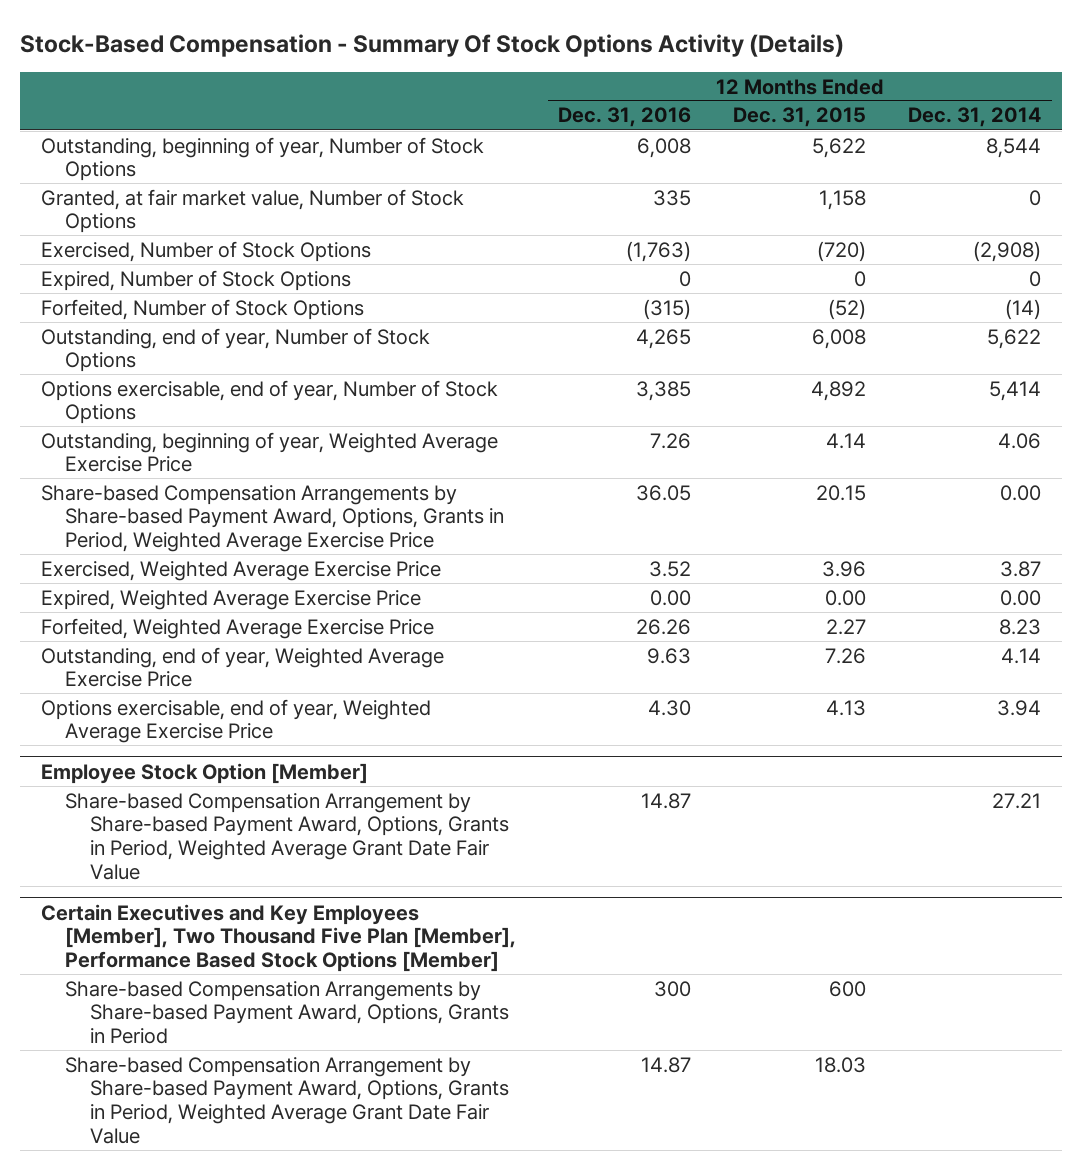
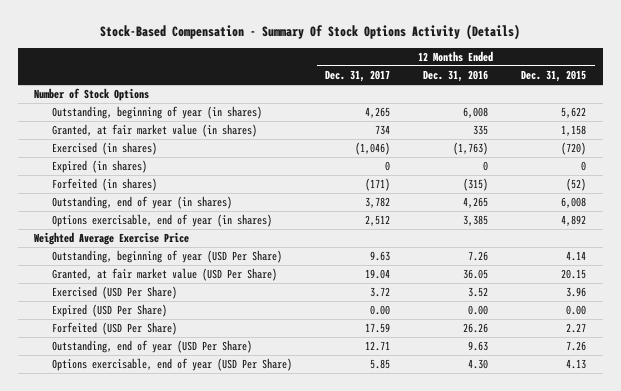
- | 12 Months Ended Dec. 31, 2016 | 12 Months Ended Dec. 31, 2015 | 12 Months Ended Dec. 31, 2014
+ | 12 Months Ended Dec. 31, 2017 | 12 Months Ended Dec. 31, 2016 | 12 Months Ended Dec. 31, 2015
- Outstanding, beginning of year, Number of Stock Options | 6,008 | 5,622 | 8,544
- Granted, at fair market value, Number of Stock Options | 335 | 1,158 | 0
- Exercised, Number of Stock Options | (1,763) | (720) | (2,908)
- Expired, Number of Stock Options | 0 | 0 | 0
- Forfeited, Number of Stock Options | (315) | (52) | (14)
- Outstanding, end of year, Number of Stock Options | 4,265 | 6,008 | 5,622
- Options exercisable, end of year, Number of Stock Options | 3,385 | 4,892 | 5,414
- Outstanding, beginning of year, Weighted Average Exercise Price | 7.26 | 4.14 | 4.06
- Share-based Compensation Arrangements by Share-based Payment Award, Options, Grants in Period, Weighted Average Exercise Price | 36.05 | 20.15 | 0.00
- Exercised, Weighted Average Exercise Price | 3.52 | 3.96 | 3.87
- Expired, Weighted Average Exercise Price | 0.00 | 0.00 | 0.00
- Forfeited, Weighted Average Exercise Price | 26.26 | 2.27 | 8.23
- Outstanding, end of year, Weighted Average Exercise Price | 9.63 | 7.26 | 4.14
- Options exercisable, end of year, Weighted Average Exercise Price | 4.30 | 4.13 | 3.94
- Employee Stock Option [Member]
- Share-based Compensation Arrangement by Share-based Payment Award, Options, Grants in Period, Weighted Average Grant Date Fair Value | 14.87 | | 27.21
- Certain Executives and Key Employees [Member], Two Thousand Five Plan [Member], Performance Based Stock Options [Member]
- Share-based Compensation Arrangements by Share-based Payment Award, Options, Grants in Period | 300 | 600 |
- Share-based Compensation Arrangement by Share-based Payment Award, Options, Grants in Period, Weighted Average Grant Date Fair Value | 14.87 | 18.03 |
+ Number of Stock Options
+ Outstanding, beginning of year (in shares) | 4,265 | 6,008 | 5,622
+ Granted, at fair market value (in shares) | 734 | 335 | 1,158
+ Exercised (in shares) | (1,046) | (1,763) | (720)
+ Expired (in shares) | 0 | 0 | 0
+ Forfeited (in shares) | (171) | (315) | (52)
+ Outstanding, end of year (in shares) | 3,782 | 4,265 | 6,008
+ Options exercisable, end of year (in shares) | 2,512 | 3,385 | 4,892
+ Weighted Average Exercise Price
+ Outstanding, beginning of year (USD Per Share) | 9.63 | 7.26 | 4.14
+ Granted, at fair market value (USD Per Share) | 19.04 | 36.05 | 20.15
+ Exercised (USD Per Share) | 3.72 | 3.52 | 3.96
+ Expired (USD Per Share) | 0.00 | 0.00 | 0.00
+ Forfeited (USD Per Share) | 17.59 | 26.26 | 2.27
+ Outstanding, end of year (USD Per Share) | 12.71 | 9.63 | 7.26
+ Options exercisable, end of year (USD Per Share) | 5.85 | 4.30 | 4.13

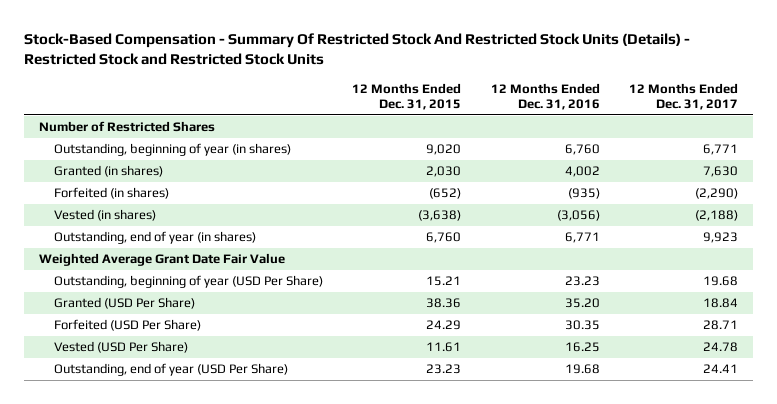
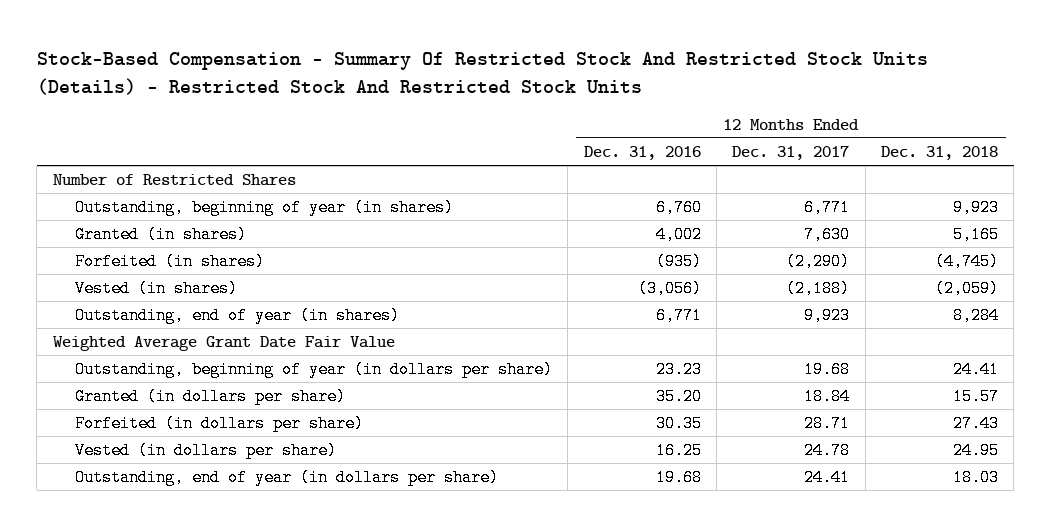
- Stock-Based Compensation - Summary Of Restricted Stock And Restricted Stock Units (Details) - Restricted Stock and Restricted Stock Units
+ Stock-Based Compensation - Summary Of Restricted Stock And Restricted Stock Units (Details) - Restricted Stock And Restricted Stock Units
- | 12 Months Ended Dec. 31, 2015 | 12 Months Ended Dec. 31, 2016 | 12 Months Ended Dec. 31, 2017
+ | 12 Months Ended Dec. 31, 2016 | 12 Months Ended Dec. 31, 2017 | 12 Months Ended Dec. 31, 2018
- Outstanding, beginning of year (USD Per Share) | 15.21 | 23.23 | 19.68
- Granted (USD Per Share) | 38.36 | 35.20 | 18.84
- Forfeited (USD Per Share) | 24.29 | 30.35 | 28.71
- Vested (USD Per Share) | 11.61 | 16.25 | 24.78
- Outstanding, end of year (USD Per Share) | 23.23 | 19.68 | 24.41
+ Outstanding, beginning of year (in dollars per share) | 23.23 | 19.68 | 24.41
+ Granted (in dollars per share) | 35.20 | 18.84 | 15.57
+ Forfeited (in dollars per share) | 30.35 | 28.71 | 27.43
+ Vested (in dollars per share) | 16.25 | 24.78 | 24.95
+ Outstanding, end of year (in dollars per share) | 19.68 | 24.41 | 18.03

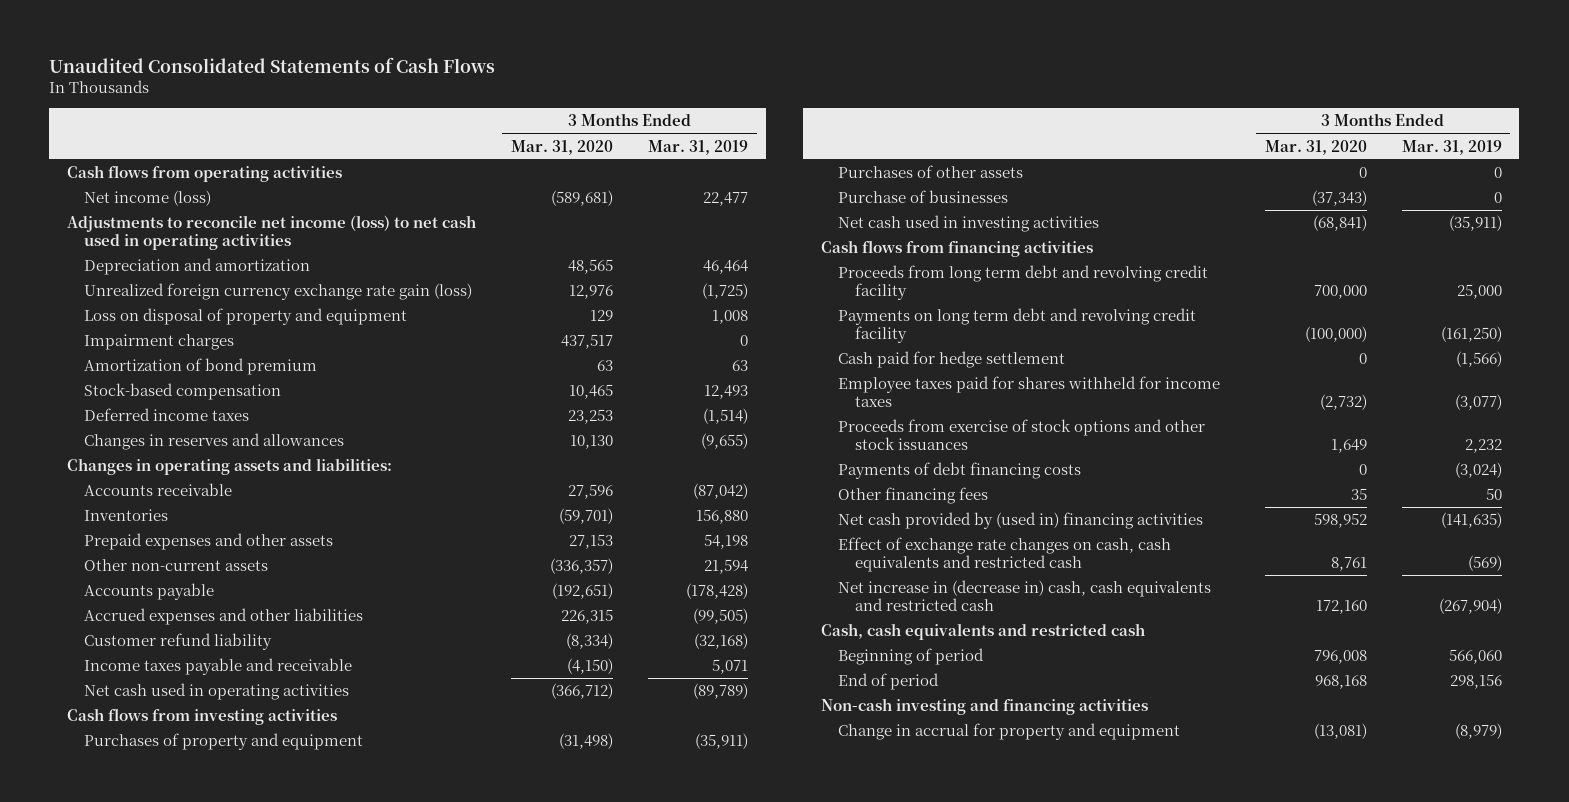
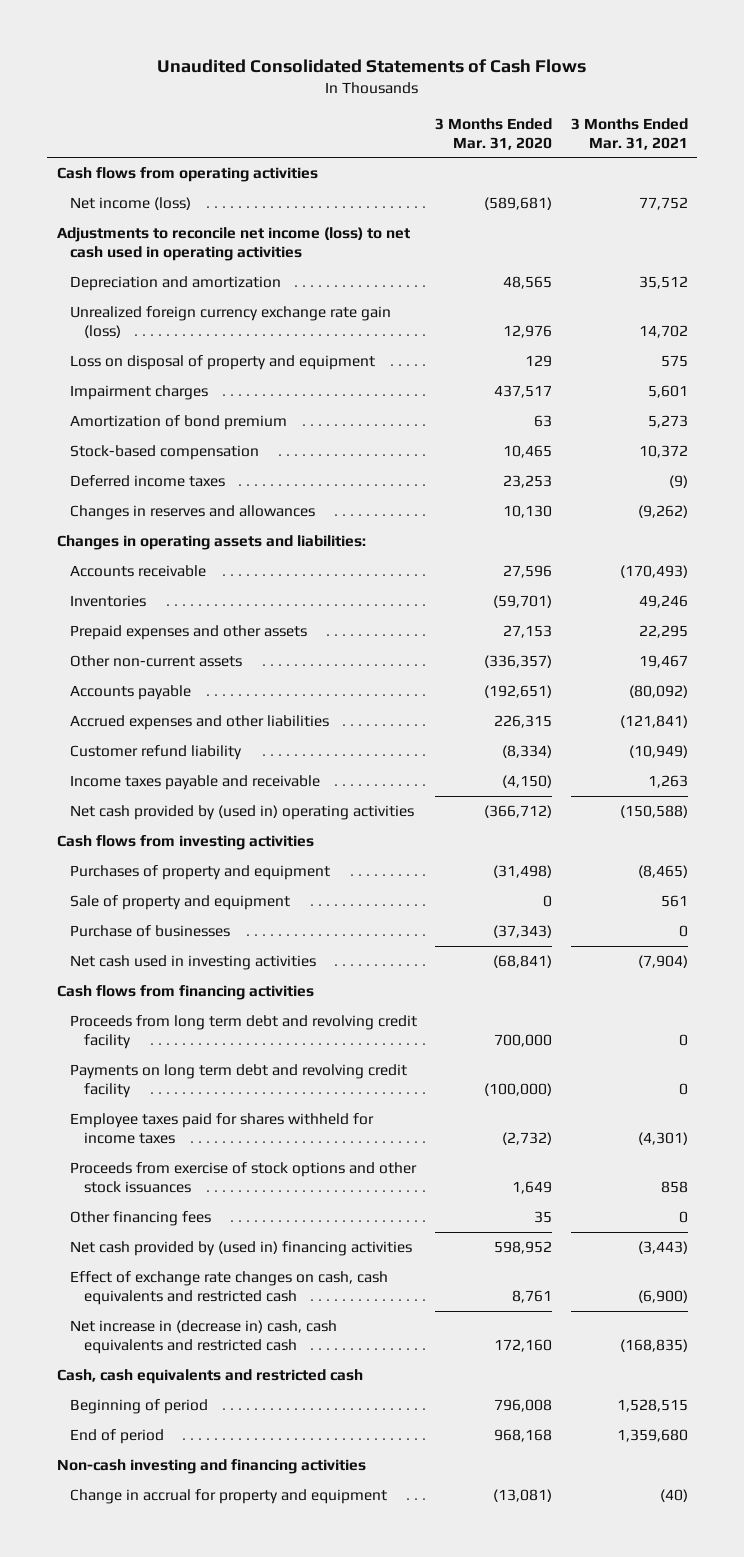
- | 3 Months Ended Mar. 31, 2020 | 3 Months Ended Mar. 31, 2019
+ | 3 Months Ended Mar. 31, 2020 | 3 Months Ended Mar. 31, 2021
- Net cash used in operating activities | (366,712) | (89,789)
+ Net cash provided by (used in) operating activities | (366,712) | (150,588)
- Purchases of other assets | 0 | 0
+ Sale of property and equipment | 0 | 561
- Cash paid for hedge settlement | 0 | (1,566)
- Payments of debt financing costs | 0 | (3,024)

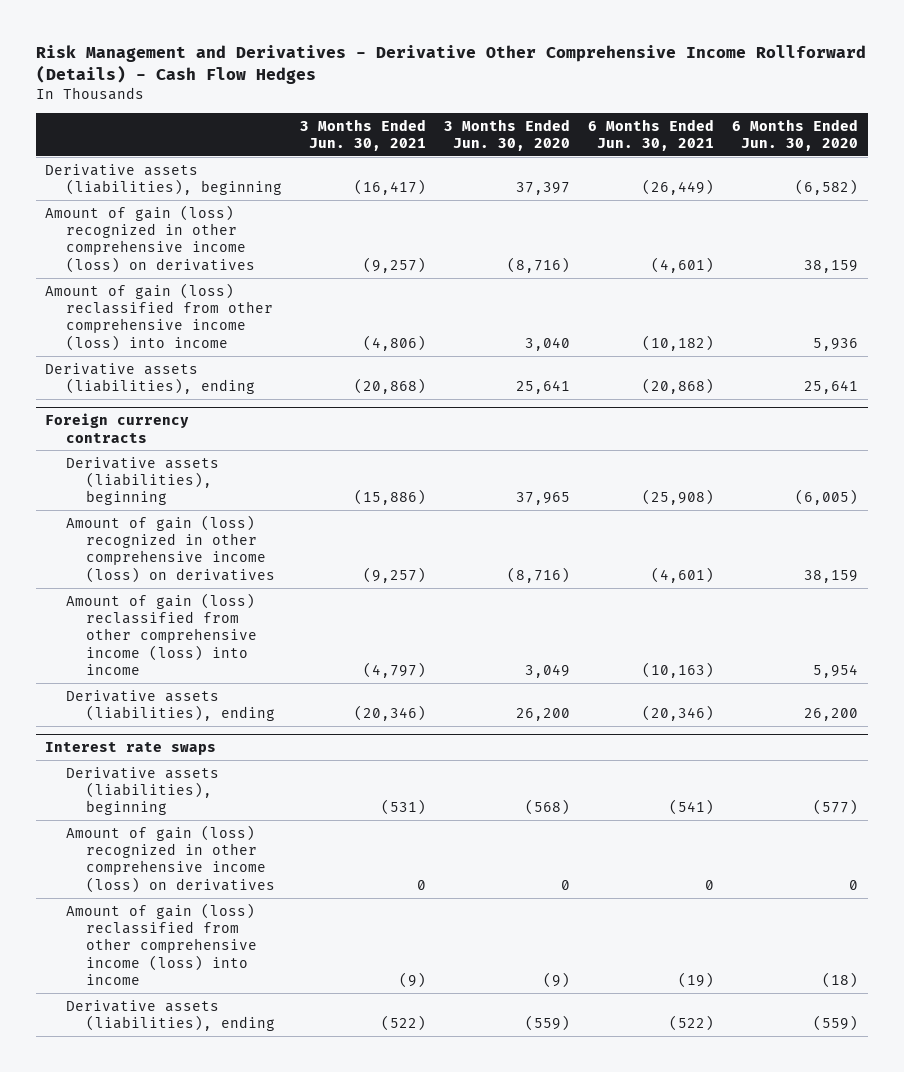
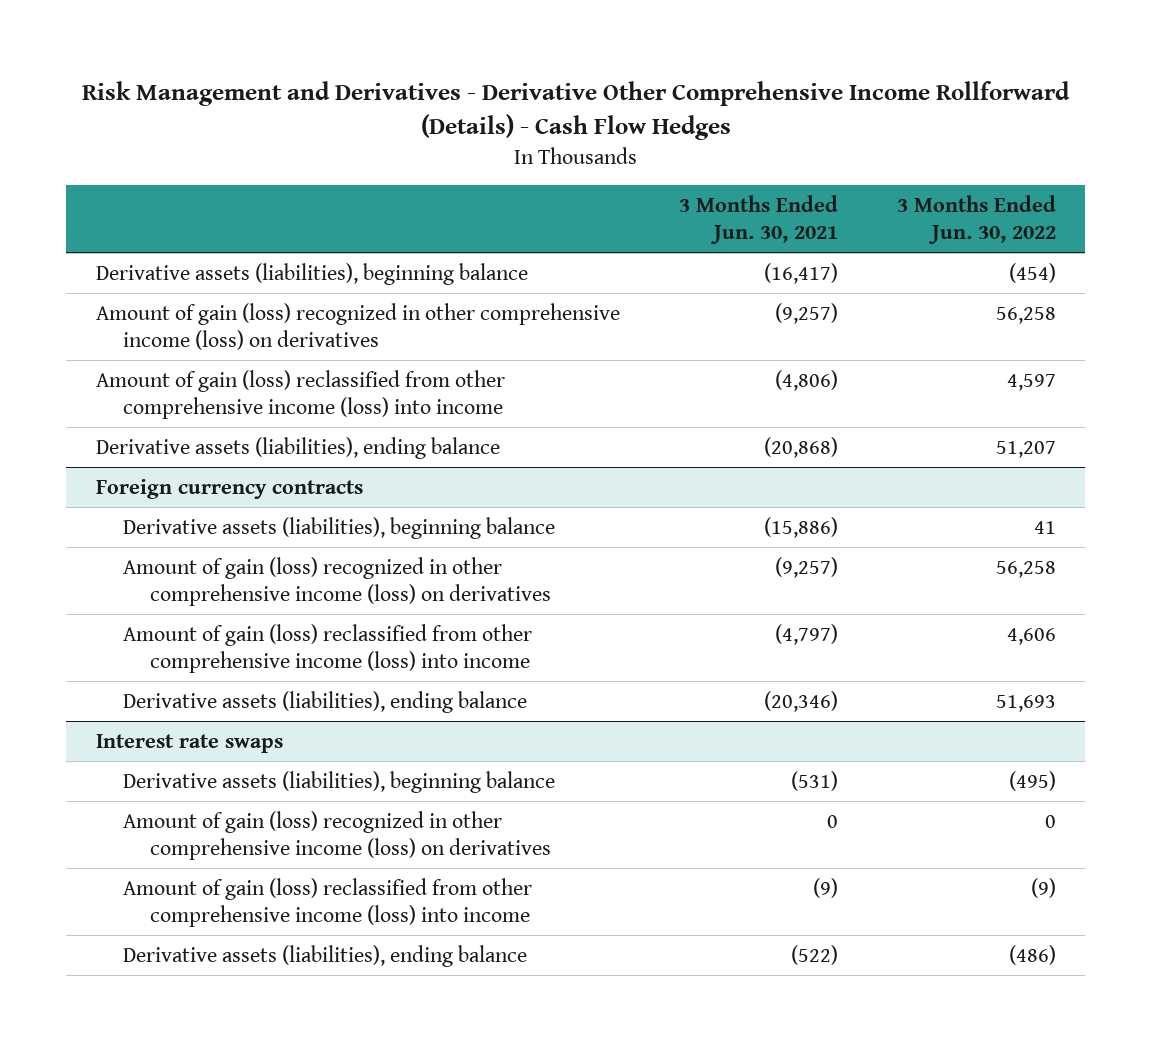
- | 3 Months Ended Jun. 30, 2021 | 3 Months Ended Jun. 30, 2020 | 6 Months Ended Jun. 30, 2021 | 6 Months Ended Jun. 30, 2020
+ | 3 Months Ended Jun. 30, 2021 | 3 Months Ended Jun. 30, 2022
- Derivative assets (liabilities), beginning | (16,417) | 37,397 | (26,449) | (6,582)
+ Derivative assets (liabilities), beginning balance | (16,417) | (454)
- Derivative assets (liabilities), ending | (20,868) | 25,641 | (20,868) | 25,641
+ Derivative assets (liabilities), ending balance | (20,868) | 51,207
@ Foreign currency contracts
- Derivative assets (liabilities), beginning | (15,886) | 37,965 | (25,908) | (6,005)
+ Derivative assets (liabilities), beginning balance | (15,886) | 41
- Derivative assets (liabilities), ending | (20,346) | 26,200 | (20,346) | 26,200
+ Derivative assets (liabilities), ending balance | (20,346) | 51,693
@ Interest rate swaps
- Derivative assets (liabilities), beginning | (531) | (568) | (541) | (577)
+ Derivative assets (liabilities), beginning balance | (531) | (495)
- Derivative assets (liabilities), ending | (522) | (559) | (522) | (559)
+ Derivative assets (liabilities), ending balance | (522) | (486)

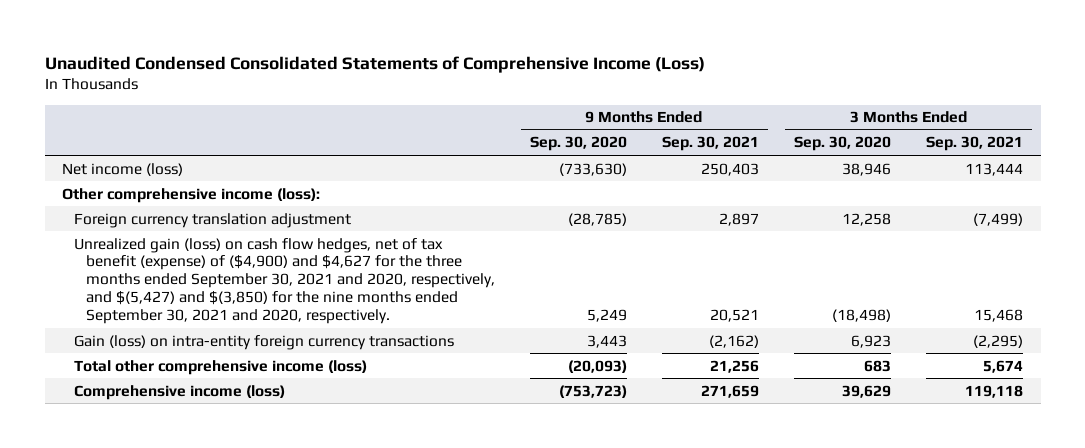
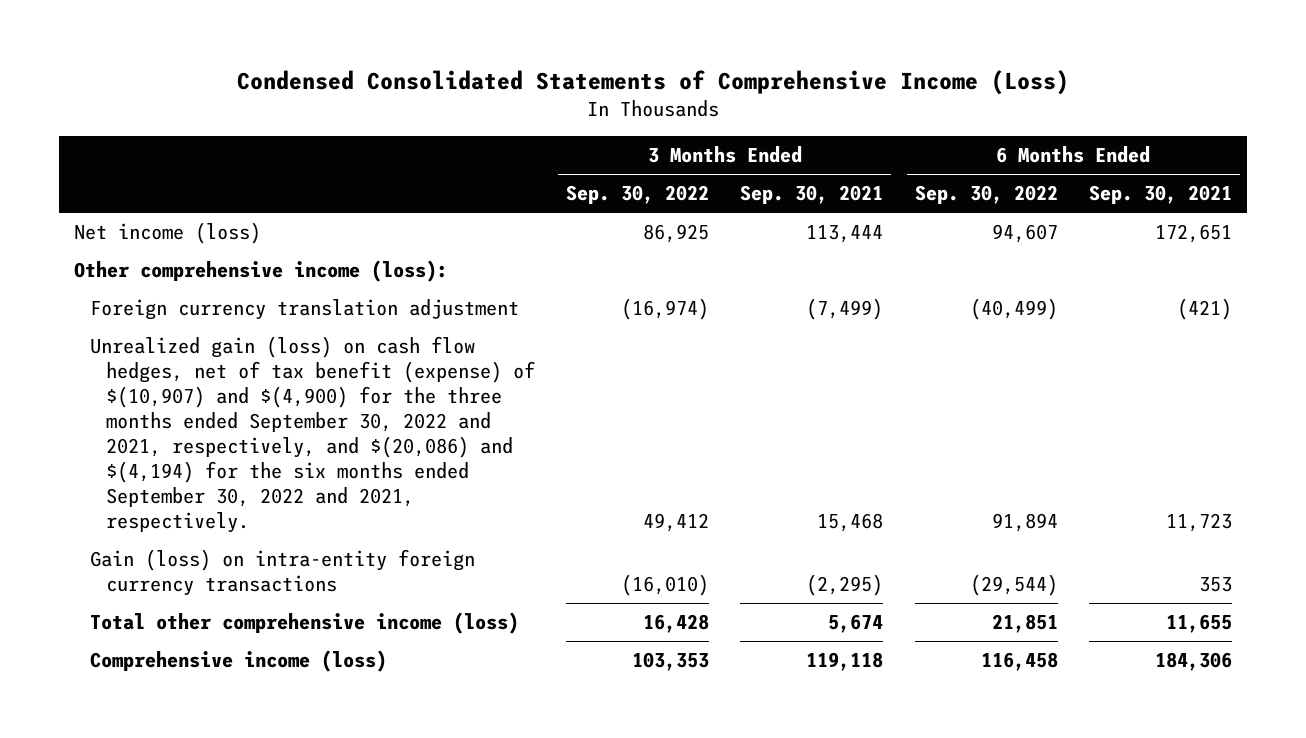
- Unaudited Condensed Consolidated Statements of Comprehensive Income (Loss)
+ Condensed Consolidated Statements of Comprehensive Income (Loss)
- | 9 Months Ended Sep. 30, 2020 | 9 Months Ended Sep. 30, 2021 | 3 Months Ended Sep. 30, 2020 | 3 Months Ended Sep. 30, 2021
+ | 3 Months Ended Sep. 30, 2022 | 3 Months Ended Sep. 30, 2021 | 6 Months Ended Sep. 30, 2022 | 6 Months Ended Sep. 30, 2021
- Unrealized gain (loss) on cash flow hedges, net of tax benefit (expense) of ($4,900) and $4,627 for the three months ended September 30, 2021 and 2020, respectively, and $(5,427) and $(3,850) for the nine months ended September 30, 2021 and 2020, respectively. | 5,249 | 20,521 | (18,498) | 15,468
+ Unrealized gain (loss) on cash flow hedges, net of tax benefit (expense) of $(10,907) and $(4,900) for the three months ended September 30, 2022 and 2021, respectively, and $(20,086) and $(4,194) for the six months ended September 30, 2022 and 2021, respectively. | 49,412 | 15,468 | 91,894 | 11,723

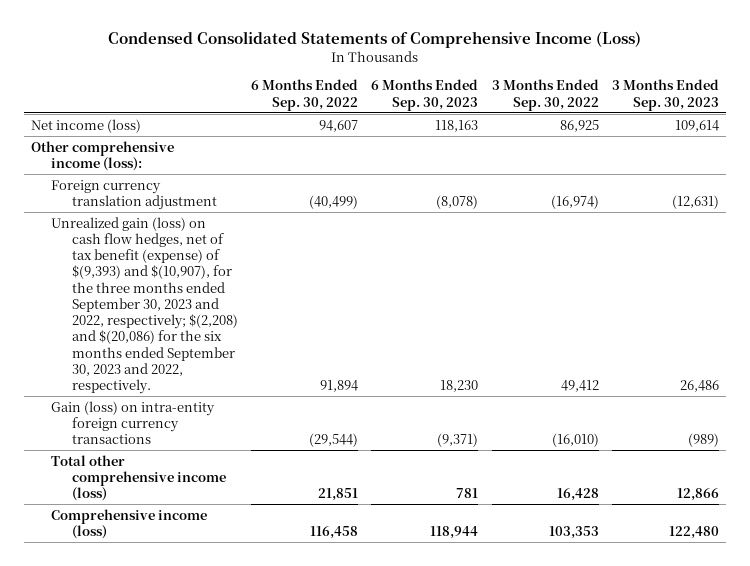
- | 3 Months Ended Sep. 30, 2022 | 3 Months Ended Sep. 30, 2021 | 6 Months Ended Sep. 30, 2022 | 6 Months Ended Sep. 30, 2021
+ | 6 Months Ended Sep. 30, 2022 | 6 Months Ended Sep. 30, 2023 | 3 Months Ended Sep. 30, 2022 | 3 Months Ended Sep. 30, 2023
- Unrealized gain (loss) on cash flow hedges, net of tax benefit (expense) of $(10,907) and $(4,900) for the three months ended September 30, 2022 and 2021, respectively, and $(20,086) and $(4,194) for the six months ended September 30, 2022 and 2021, respectively. | 49,412 | 15,468 | 91,894 | 11,723
+ Unrealized gain (loss) on cash flow hedges, net of tax benefit (expense) of $(9,393) and $(10,907), for the three months ended September 30, 2023 and 2022, respectively; $(2,208) and $(20,086) for the six months ended September 30, 2023 and 2022, respectively. | 91,894 | 18,230 | 49,412 | 26,486

